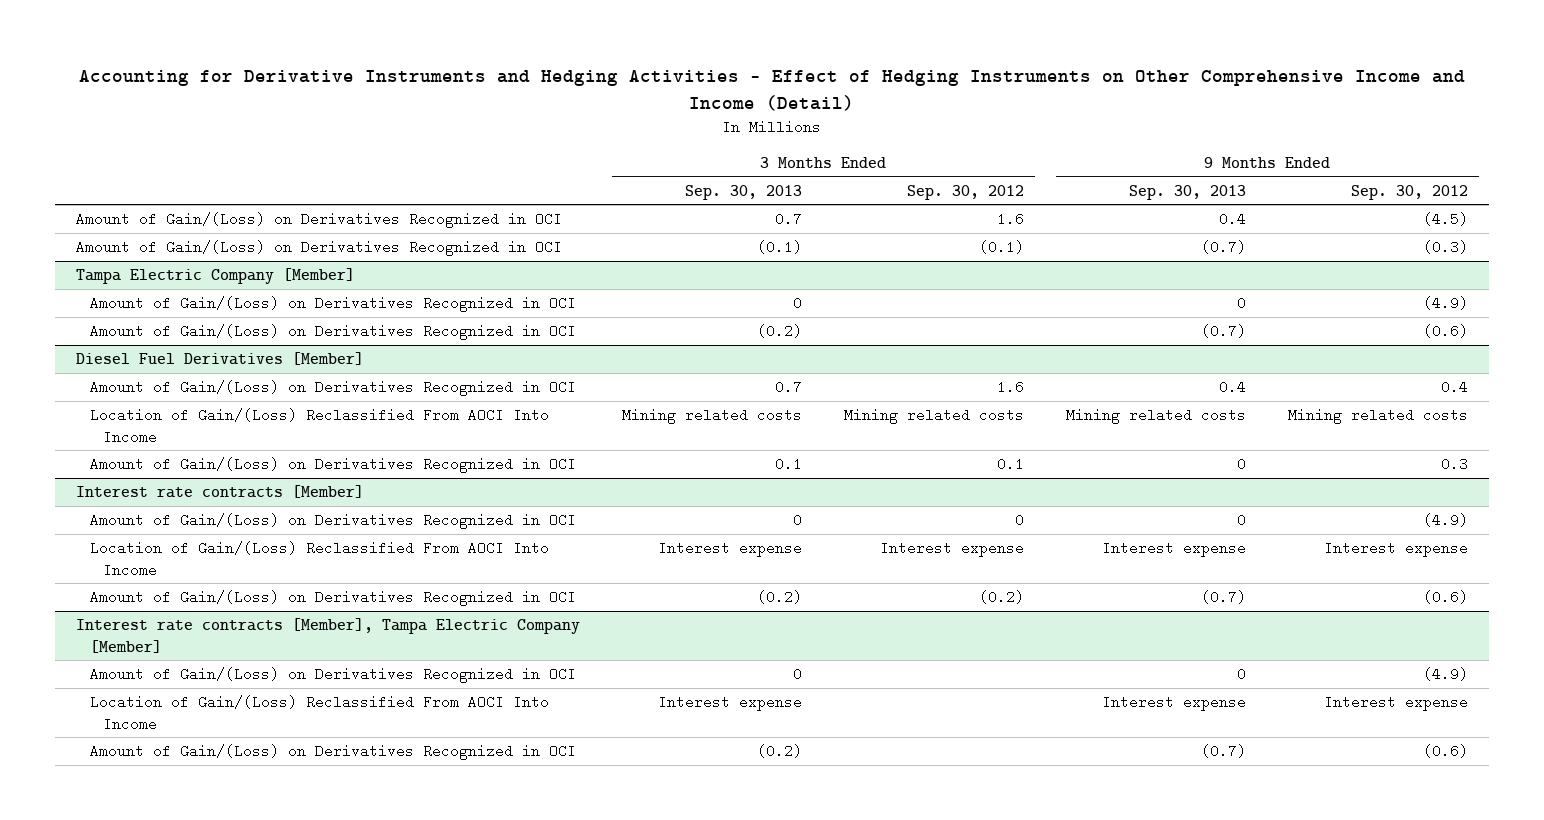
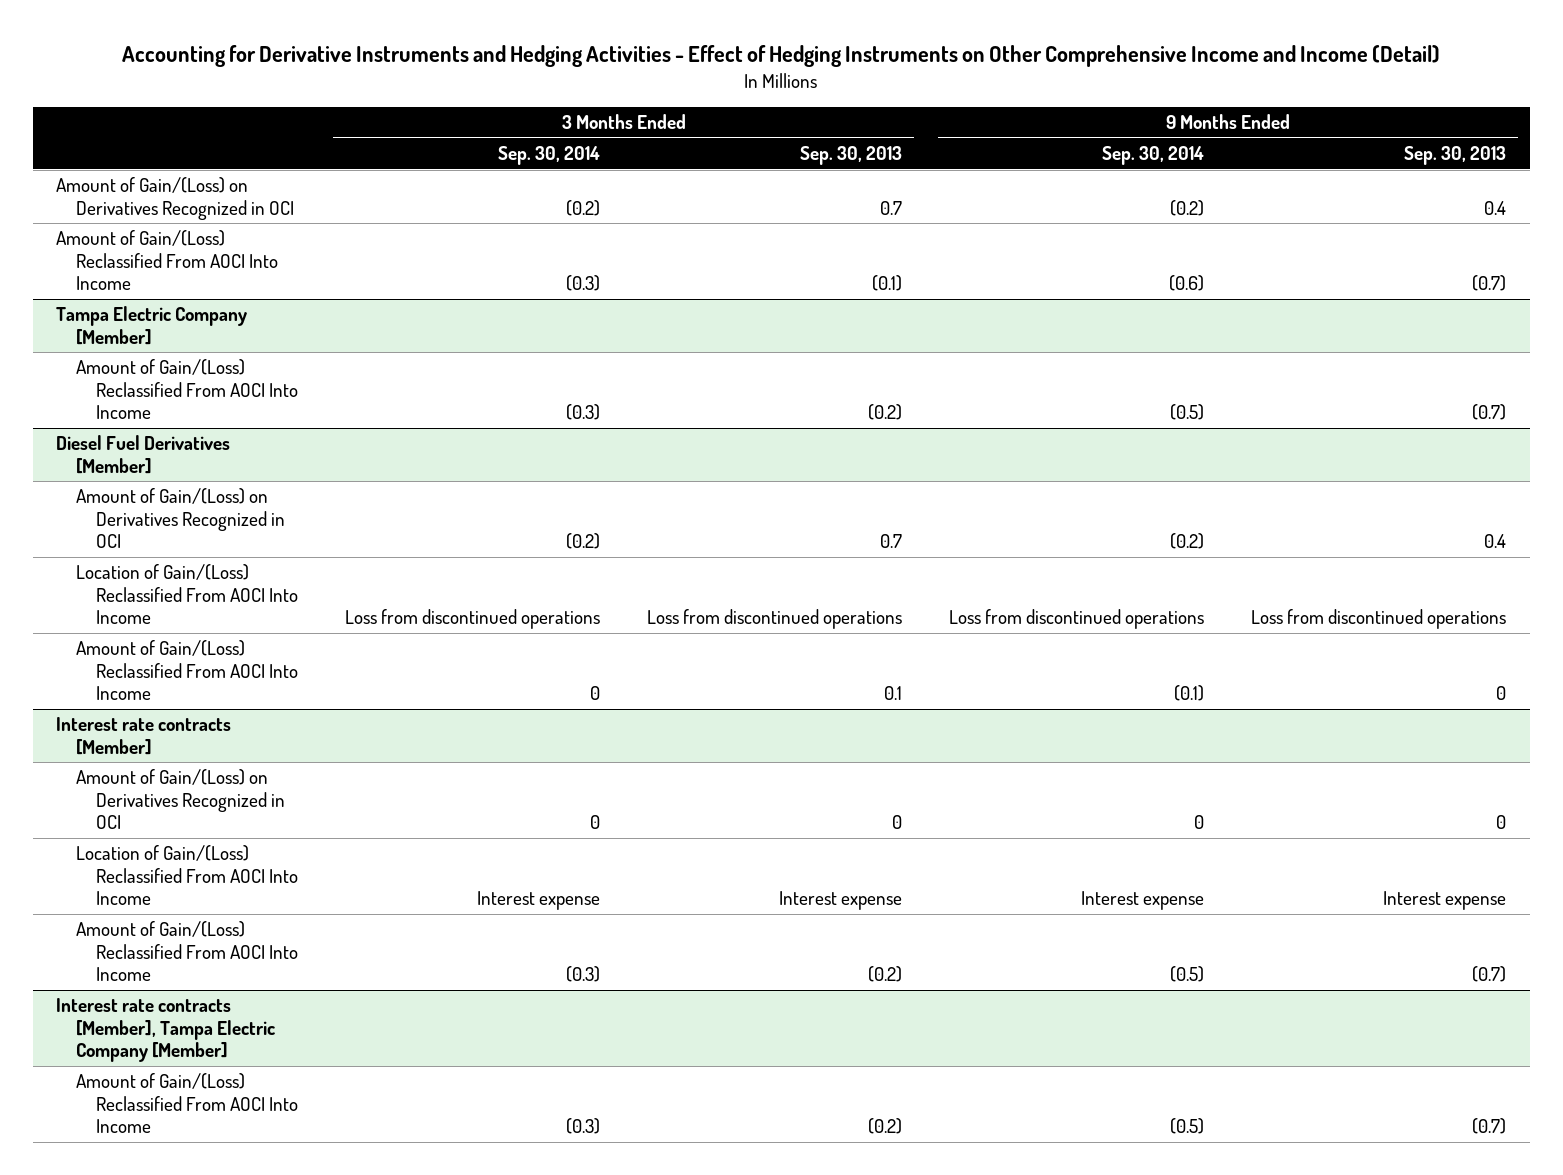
- | 3 Months Ended Sep. 30, 2013 | 3 Months Ended Sep. 30, 2012 | 9 Months Ended Sep. 30, 2013 | 9 Months Ended Sep. 30, 2012
+ | 3 Months Ended Sep. 30, 2014 | 3 Months Ended Sep. 30, 2013 | 9 Months Ended Sep. 30, 2014 | 9 Months Ended Sep. 30, 2013
- Amount of Gain/(Loss) on Derivatives Recognized in OCI | (0.1) | (0.1) | (0.7) | (0.3)
+ Amount of Gain/(Loss) Reclassified From AOCI Into Income | (0.3) | (0.1) | (0.6) | (0.7)
@ Tampa Electric Company [Member]
- Amount of Gain/(Loss) on Derivatives Recognized in OCI | 0 | | 0 | (4.9)
- Amount of Gain/(Loss) on Derivatives Recognized in OCI | (0.2) | | (0.7) | (0.6)
+ Amount of Gain/(Loss) Reclassified From AOCI Into Income | (0.3) | (0.2) | (0.5) | (0.7)
@ Diesel Fuel Derivatives [Member]
- Location of Gain/(Loss) Reclassified From AOCI Into Income | Mining related costs | Mining related costs | Mining related costs | Mining related costs
- Amount of Gain/(Loss) on Derivatives Recognized in OCI | 0.1 | 0.1 | 0 | 0.3
+ Location of Gain/(Loss) Reclassified From AOCI Into Income | Loss from discontinued operations | Loss from discontinued operations | Loss from discontinued operations | Loss from discontinued operations
+ Amount of Gain/(Loss) Reclassified From AOCI Into Income | 0 | 0.1 | (0.1) | 0
@ Interest rate contracts [Member]
- Amount of Gain/(Loss) on Derivatives Recognized in OCI | (0.2) | (0.2) | (0.7) | (0.6)
+ Amount of Gain/(Loss) Reclassified From AOCI Into Income | (0.3) | (0.2) | (0.5) | (0.7)
@ Interest rate contracts [Member], Tampa Electric Company [Member]
- Amount of Gain/(Loss) on Derivatives Recognized in OCI | 0 | | 0 | (4.9)
- Location of Gain/(Loss) Reclassified From AOCI Into Income | Interest expense | | Interest expense | Interest expense
- Amount of Gain/(Loss) on Derivatives Recognized in OCI | (0.2) | | (0.7) | (0.6)
+ Amount of Gain/(Loss) Reclassified From AOCI Into Income | (0.3) | (0.2) | (0.5) | (0.7)

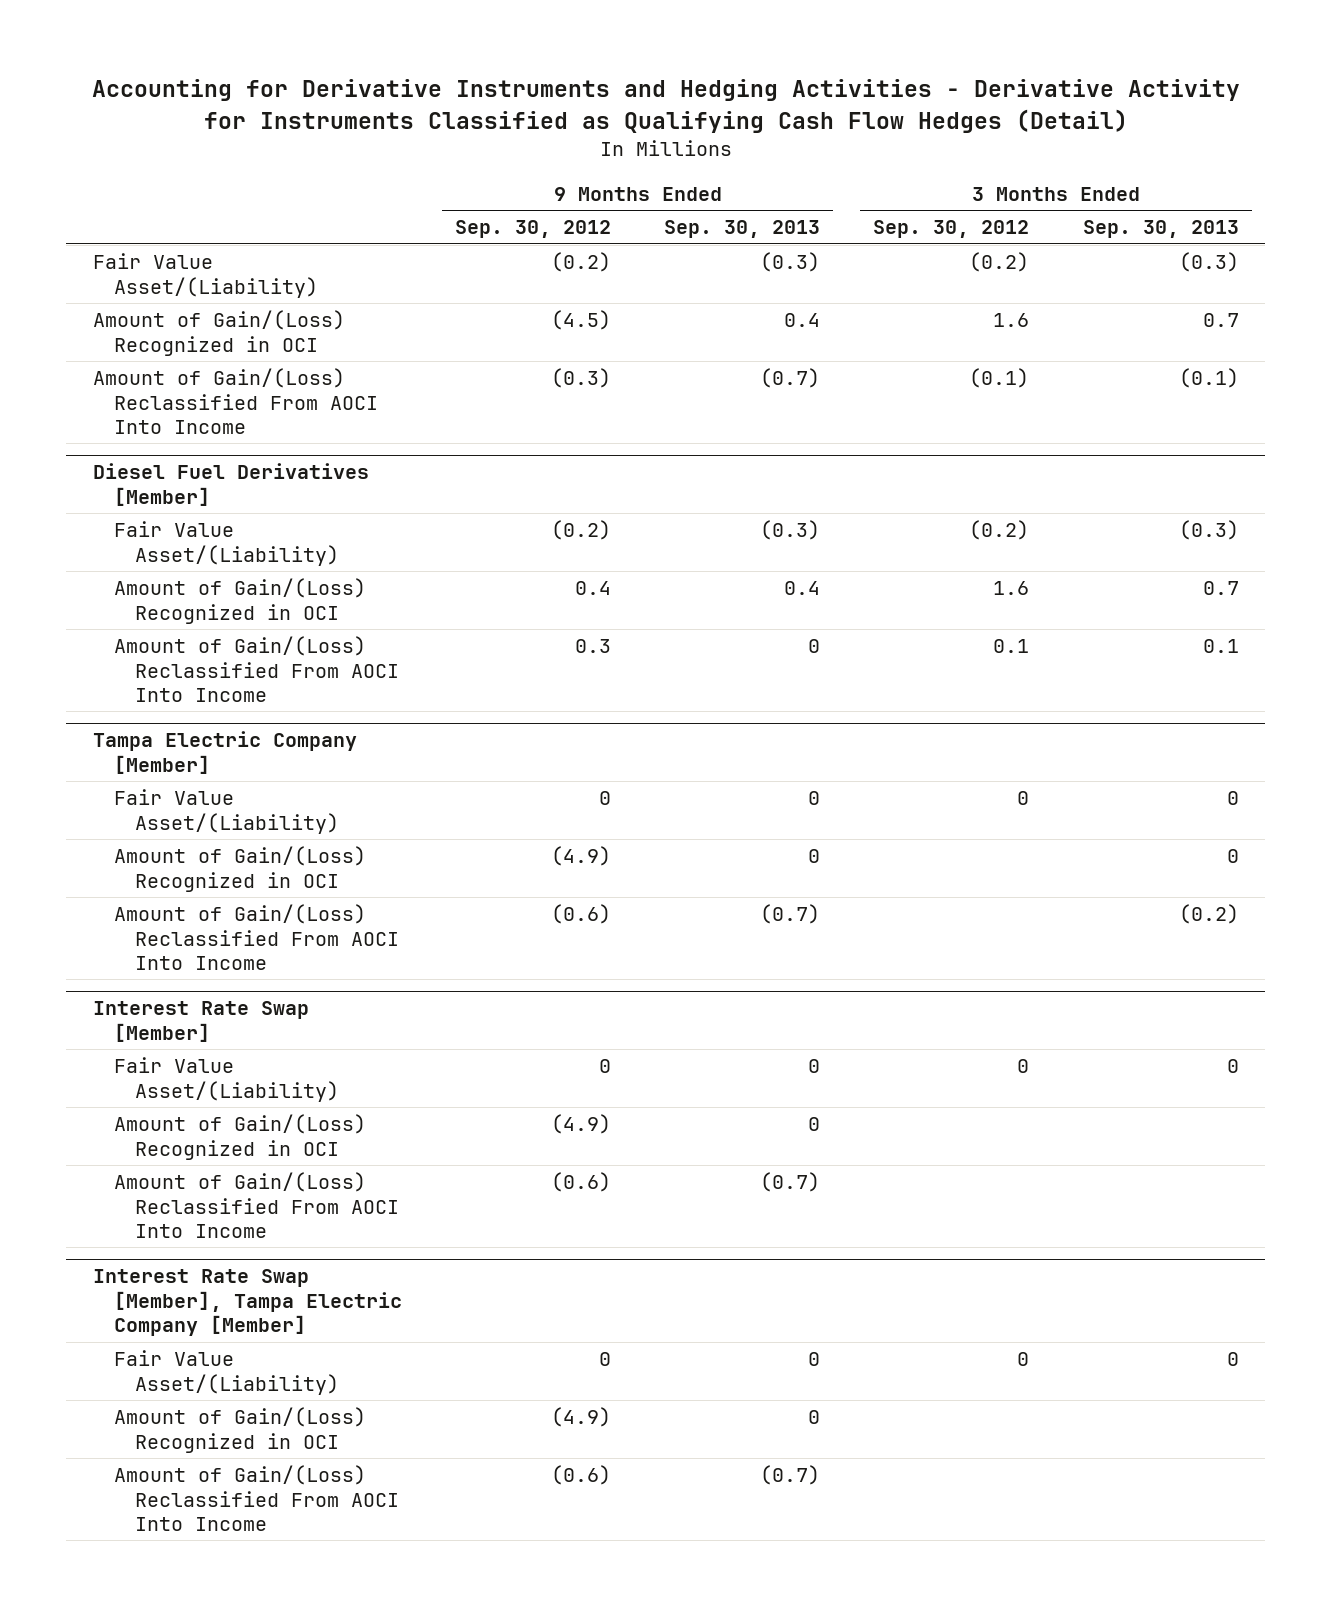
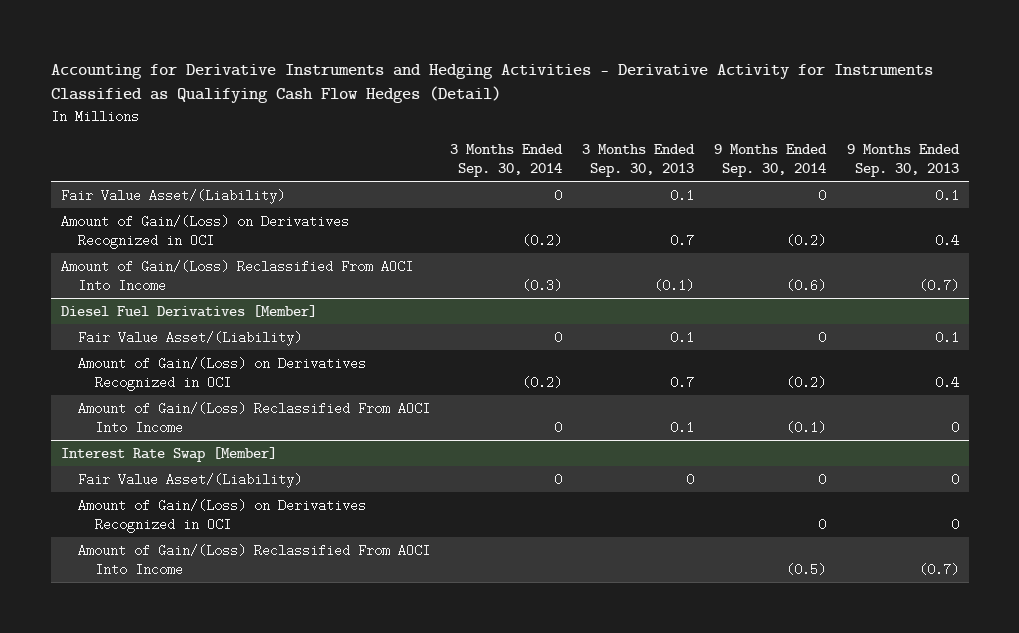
- | 9 Months Ended Sep. 30, 2012 | 9 Months Ended Sep. 30, 2013 | 3 Months Ended Sep. 30, 2012 | 3 Months Ended Sep. 30, 2013
+ | 3 Months Ended Sep. 30, 2014 | 3 Months Ended Sep. 30, 2013 | 9 Months Ended Sep. 30, 2014 | 9 Months Ended Sep. 30, 2013
- Fair Value Asset/(Liability) | (0.2) | (0.3) | (0.2) | (0.3)
- Amount of Gain/(Loss) Recognized in OCI | (4.5) | 0.4 | 1.6 | 0.7
+ Fair Value Asset/(Liability) | 0 | 0.1 | 0 | 0.1
+ Amount of Gain/(Loss) on Derivatives Recognized in OCI | (0.2) | 0.7 | (0.2) | 0.4
@ Diesel Fuel Derivatives [Member]
- Fair Value Asset/(Liability) | (0.2) | (0.3) | (0.2) | (0.3)
- Amount of Gain/(Loss) Recognized in OCI | 0.4 | 0.4 | 1.6 | 0.7
+ Fair Value Asset/(Liability) | 0 | 0.1 | 0 | 0.1
+ Amount of Gain/(Loss) on Derivatives Recognized in OCI | (0.2) | 0.7 | (0.2) | 0.4
- Tampa Electric Company [Member]
- Fair Value Asset/(Liability) | 0 | 0 | 0 | 0
- Amount of Gain/(Loss) Recognized in OCI | (4.9) | 0 | | 0
- Amount of Gain/(Loss) Reclassified From AOCI Into Income | (0.6) | (0.7) | | (0.2)
@ Interest Rate Swap [Member]
- Amount of Gain/(Loss) Recognized in OCI | (4.9) | 0 | |
- Amount of Gain/(Loss) Reclassified From AOCI Into Income | (0.6) | (0.7) | |
- Interest Rate Swap [Member], Tampa Electric Company [Member]
- Fair Value Asset/(Liability) | 0 | 0 | 0 | 0
- Amount of Gain/(Loss) Recognized in OCI | (4.9) | 0 | |
@ Interest Rate Swap [Member]
+ Amount of Gain/(Loss) on Derivatives Recognized in OCI | | | 0 | 0

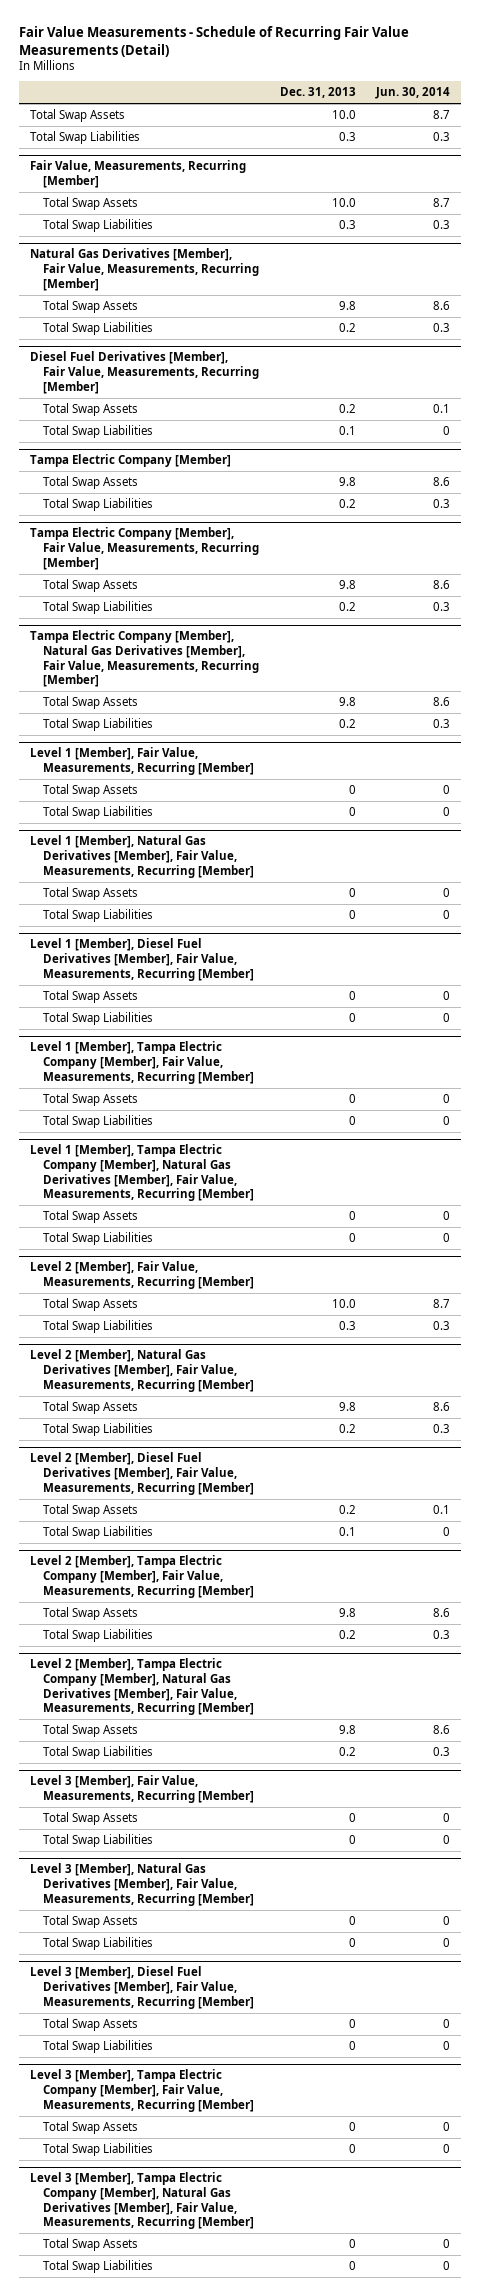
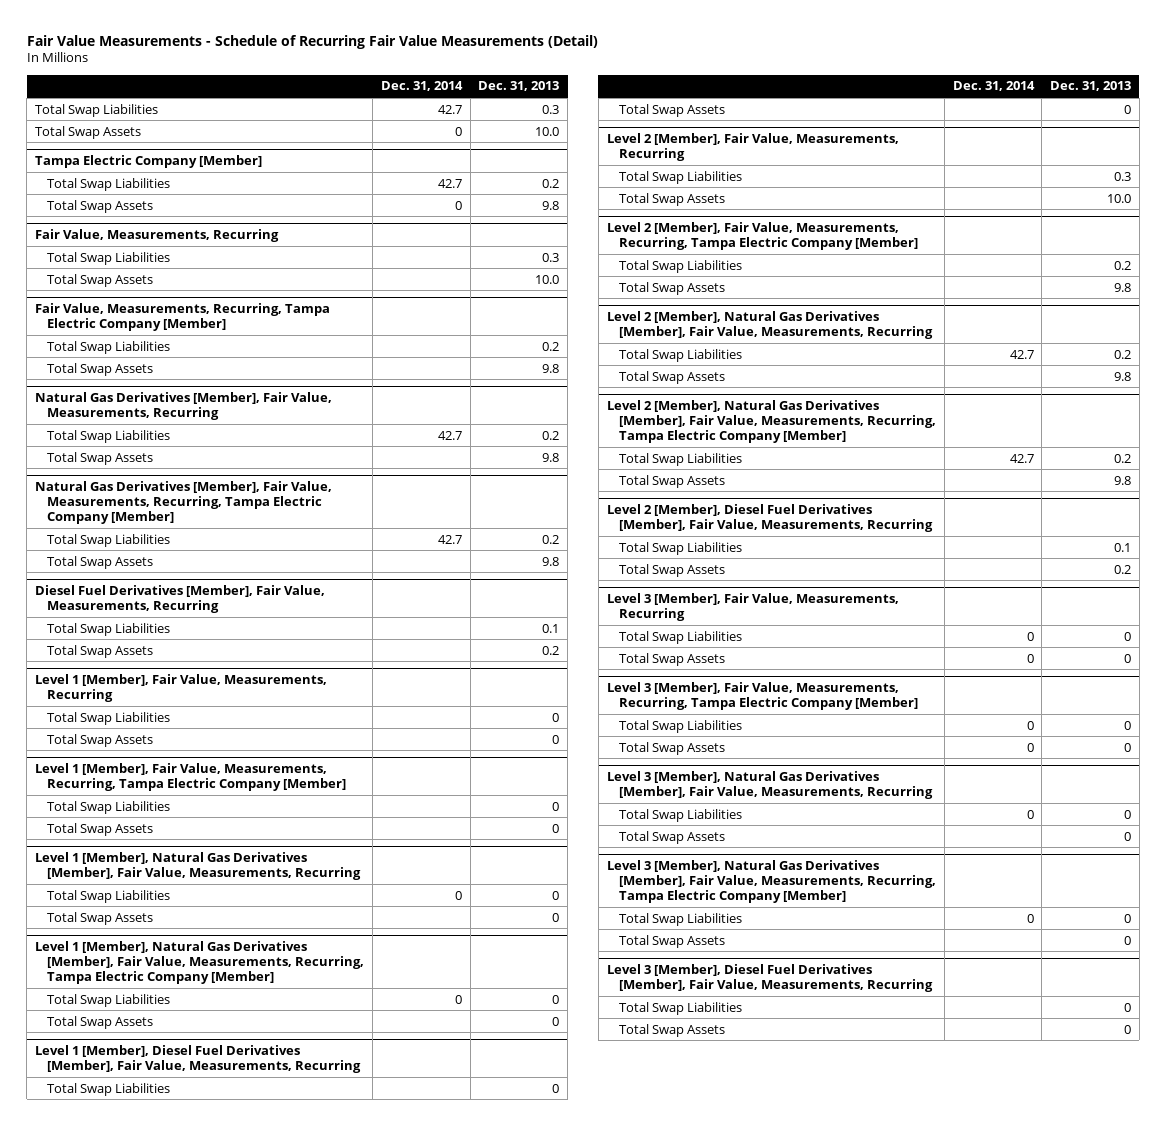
- | Dec. 31, 2013 | Jun. 30, 2014
+ | Dec. 31, 2014 | Dec. 31, 2013
- Total Swap Assets | 10.0 | 8.7
- Fair Value, Measurements, Recurring [Member]
- Total Swap Liabilities | 0.3 | 0.3
- Natural Gas Derivatives [Member], Fair Value, Measurements, Recurring [Member]
- Total Swap Assets | 9.8 | 8.6
- Total Swap Liabilities | 0.2 | 0.3
- Diesel Fuel Derivatives [Member], Fair Value, Measurements, Recurring [Member]
- Total Swap Assets | 0.2 | 0.1
- Total Swap Liabilities | 0.1 | 0
@ Tampa Electric Company [Member]
+ Total Swap Liabilities | 42.7 | 0.2
+ Fair Value, Measurements, Recurring
+ Total Swap Liabilities | | 0.3
+ Total Swap Assets | | 10.0
+ Fair Value, Measurements, Recurring, Tampa Electric Company [Member]
- Tampa Electric Company [Member], Fair Value, Measurements, Recurring [Member]
+ Natural Gas Derivatives [Member], Fair Value, Measurements, Recurring
- Tampa Electric Company [Member], Natural Gas Derivatives [Member], Fair Value, Measurements, Recurring [Member]
+ Natural Gas Derivatives [Member], Fair Value, Measurements, Recurring, Tampa Electric Company [Member]
- Level 1 [Member], Fair Value, Measurements, Recurring [Member]
- Total Swap Assets | 0 | 0
+ Total Swap Assets | | 9.8
+ Diesel Fuel Derivatives [Member], Fair Value, Measurements, Recurring
+ Total Swap Liabilities | | 0.1
+ Total Swap Assets | | 0.2
+ Level 1 [Member], Fair Value, Measurements, Recurring
- Level 1 [Member], Natural Gas Derivatives [Member], Fair Value, Measurements, Recurring [Member]
+ Level 1 [Member], Fair Value, Measurements, Recurring, Tampa Electric Company [Member]
- Level 1 [Member], Diesel Fuel Derivatives [Member], Fair Value, Measurements, Recurring [Member]
+ Level 1 [Member], Natural Gas Derivatives [Member], Fair Value, Measurements, Recurring
- Level 1 [Member], Tampa Electric Company [Member], Fair Value, Measurements, Recurring [Member]
+ Level 1 [Member], Natural Gas Derivatives [Member], Fair Value, Measurements, Recurring, Tampa Electric Company [Member]
- Level 1 [Member], Tampa Electric Company [Member], Natural Gas Derivatives [Member], Fair Value, Measurements, Recurring [Member]
+ Level 1 [Member], Diesel Fuel Derivatives [Member], Fair Value, Measurements, Recurring
- Level 2 [Member], Fair Value, Measurements, Recurring [Member]
- Total Swap Assets | 10.0 | 8.7
+ Total Swap Assets | | 0
+ Level 2 [Member], Fair Value, Measurements, Recurring
- Level 2 [Member], Natural Gas Derivatives [Member], Fair Value, Measurements, Recurring [Member]
- Total Swap Assets | 9.8 | 8.6
+ Total Swap Assets | | 10.0
+ Level 2 [Member], Fair Value, Measurements, Recurring, Tampa Electric Company [Member]
- Level 2 [Member], Diesel Fuel Derivatives [Member], Fair Value, Measurements, Recurring [Member]
- Total Swap Assets | 0.2 | 0.1
- Total Swap Liabilities | 0.1 | 0
- Level 2 [Member], Tampa Electric Company [Member], Fair Value, Measurements, Recurring [Member]
+ Level 2 [Member], Natural Gas Derivatives [Member], Fair Value, Measurements, Recurring
- Level 2 [Member], Tampa Electric Company [Member], Natural Gas Derivatives [Member], Fair Value, Measurements, Recurring [Member]
+ Level 2 [Member], Natural Gas Derivatives [Member], Fair Value, Measurements, Recurring, Tampa Electric Company [Member]
- Level 3 [Member], Fair Value, Measurements, Recurring [Member]
- Total Swap Assets | 0 | 0
+ Total Swap Assets | | 9.8
+ Level 2 [Member], Diesel Fuel Derivatives [Member], Fair Value, Measurements, Recurring
+ Total Swap Liabilities | | 0.1
+ Total Swap Assets | | 0.2
+ Level 3 [Member], Fair Value, Measurements, Recurring
- Level 3 [Member], Natural Gas Derivatives [Member], Fair Value, Measurements, Recurring [Member]
+ Level 3 [Member], Fair Value, Measurements, Recurring, Tampa Electric Company [Member]
- Level 3 [Member], Diesel Fuel Derivatives [Member], Fair Value, Measurements, Recurring [Member]
+ Level 3 [Member], Natural Gas Derivatives [Member], Fair Value, Measurements, Recurring
- Level 3 [Member], Tampa Electric Company [Member], Fair Value, Measurements, Recurring [Member]
+ Level 3 [Member], Natural Gas Derivatives [Member], Fair Value, Measurements, Recurring, Tampa Electric Company [Member]
- Level 3 [Member], Tampa Electric Company [Member], Natural Gas Derivatives [Member], Fair Value, Measurements, Recurring [Member]
+ Level 3 [Member], Diesel Fuel Derivatives [Member], Fair Value, Measurements, Recurring
+ Total Swap Assets | | 0

